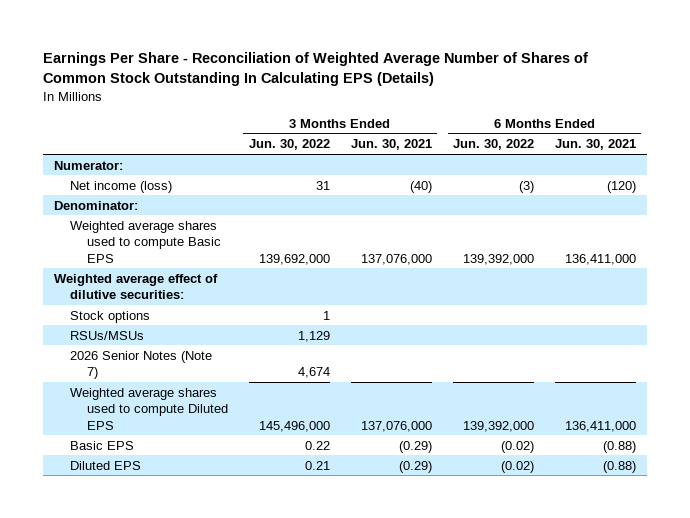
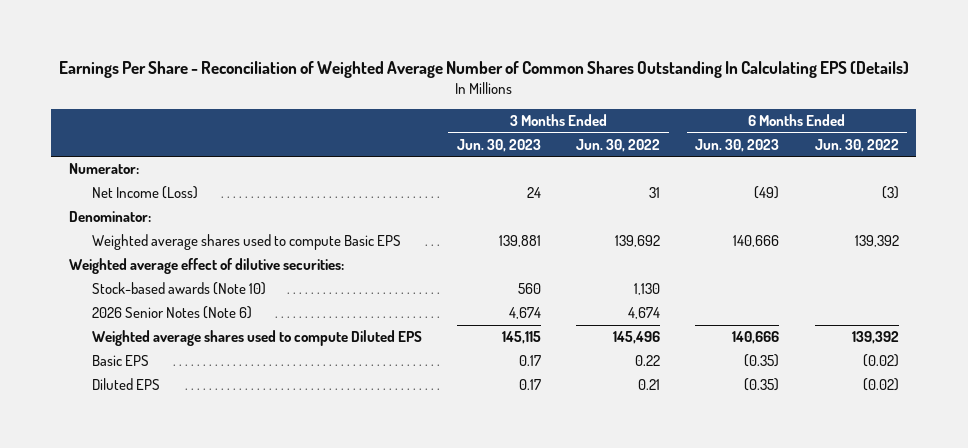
- Earnings Per Share - Reconciliation of Weighted Average Number of Shares of Common Stock Outstanding In Calculating EPS (Details)
+ Earnings Per Share - Reconciliation of Weighted Average Number of Common Shares Outstanding In Calculating EPS (Details)
- | 3 Months Ended Jun. 30, 2022 | 3 Months Ended Jun. 30, 2021 | 6 Months Ended Jun. 30, 2022 | 6 Months Ended Jun. 30, 2021
+ | 3 Months Ended Jun. 30, 2023 | 3 Months Ended Jun. 30, 2022 | 6 Months Ended Jun. 30, 2023 | 6 Months Ended Jun. 30, 2022
- Net income (loss) | 31 | (40) | (3) | (120)
+ Net Income (Loss) | 24 | 31 | (49) | (3)
- Weighted average shares used to compute Basic EPS | 139,692,000 | 137,076,000 | 139,392,000 | 136,411,000
+ Weighted average shares used to compute Basic EPS | 139,881 | 139,692 | 140,666 | 139,392
- Stock options | 1 | | |
- RSUs/MSUs | 1,129 | | |
- 2026 Senior Notes (Note 7) | 4,674 | | |
- Weighted average shares used to compute Diluted EPS | 145,496,000 | 137,076,000 | 139,392,000 | 136,411,000
+ Stock-based awards (Note 10) | 560 | 1,130 | |
+ 2026 Senior Notes (Note 6) | 4,674 | 4,674 | |
+ Weighted average shares used to compute Diluted EPS | 145,115 | 145,496 | 140,666 | 139,392

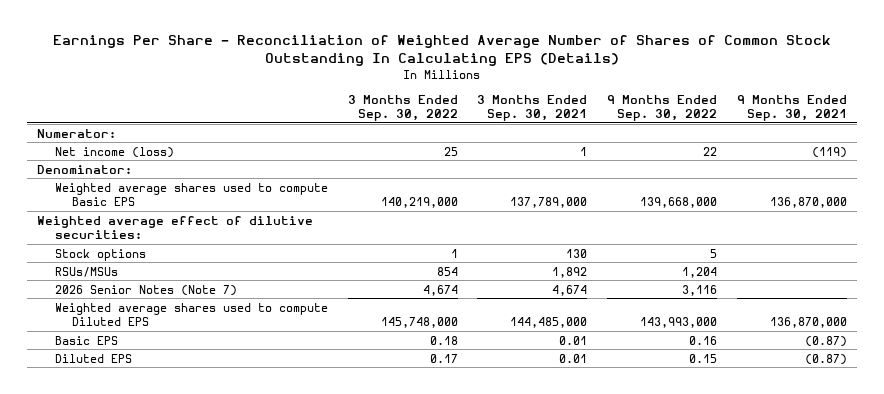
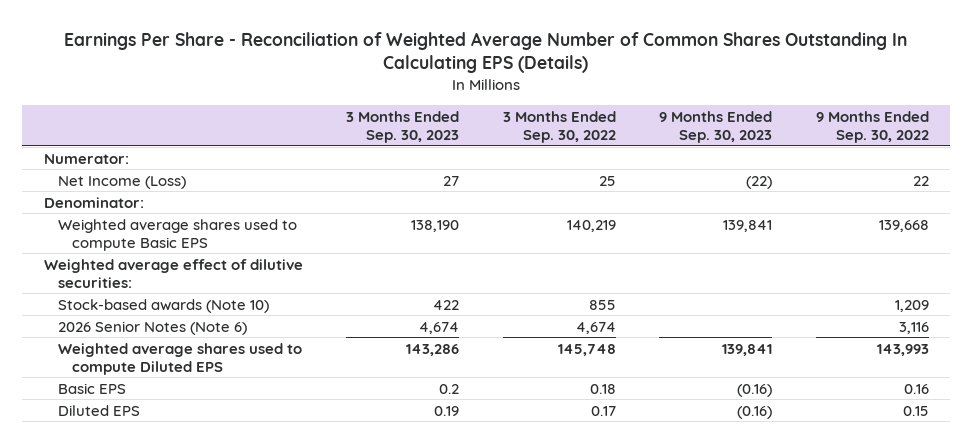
- Earnings Per Share - Reconciliation of Weighted Average Number of Shares of Common Stock Outstanding In Calculating EPS (Details)
+ Earnings Per Share - Reconciliation of Weighted Average Number of Common Shares Outstanding In Calculating EPS (Details)
- | 3 Months Ended Sep. 30, 2022 | 3 Months Ended Sep. 30, 2021 | 9 Months Ended Sep. 30, 2022 | 9 Months Ended Sep. 30, 2021
+ | 3 Months Ended Sep. 30, 2023 | 3 Months Ended Sep. 30, 2022 | 9 Months Ended Sep. 30, 2023 | 9 Months Ended Sep. 30, 2022
- Net income (loss) | 25 | 1 | 22 | (119)
+ Net Income (Loss) | 27 | 25 | (22) | 22
- Weighted average shares used to compute Basic EPS | 140,219,000 | 137,789,000 | 139,668,000 | 136,870,000
+ Weighted average shares used to compute Basic EPS | 138,190 | 140,219 | 139,841 | 139,668
- Stock options | 1 | 130 | 5 |
- RSUs/MSUs | 854 | 1,892 | 1,204 |
- 2026 Senior Notes (Note 7) | 4,674 | 4,674 | 3,116 |
- Weighted average shares used to compute Diluted EPS | 145,748,000 | 144,485,000 | 143,993,000 | 136,870,000
+ Stock-based awards (Note 10) | 422 | 855 | | 1,209
+ 2026 Senior Notes (Note 6) | 4,674 | 4,674 | | 3,116
+ Weighted average shares used to compute Diluted EPS | 143,286 | 145,748 | 139,841 | 143,993

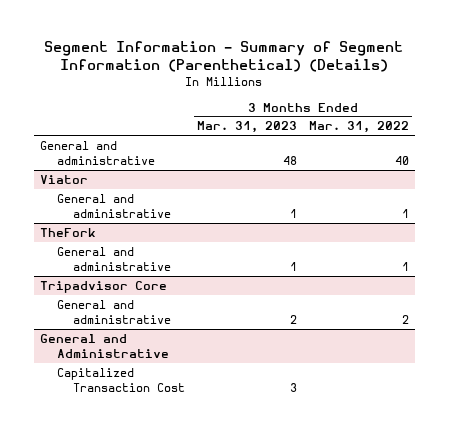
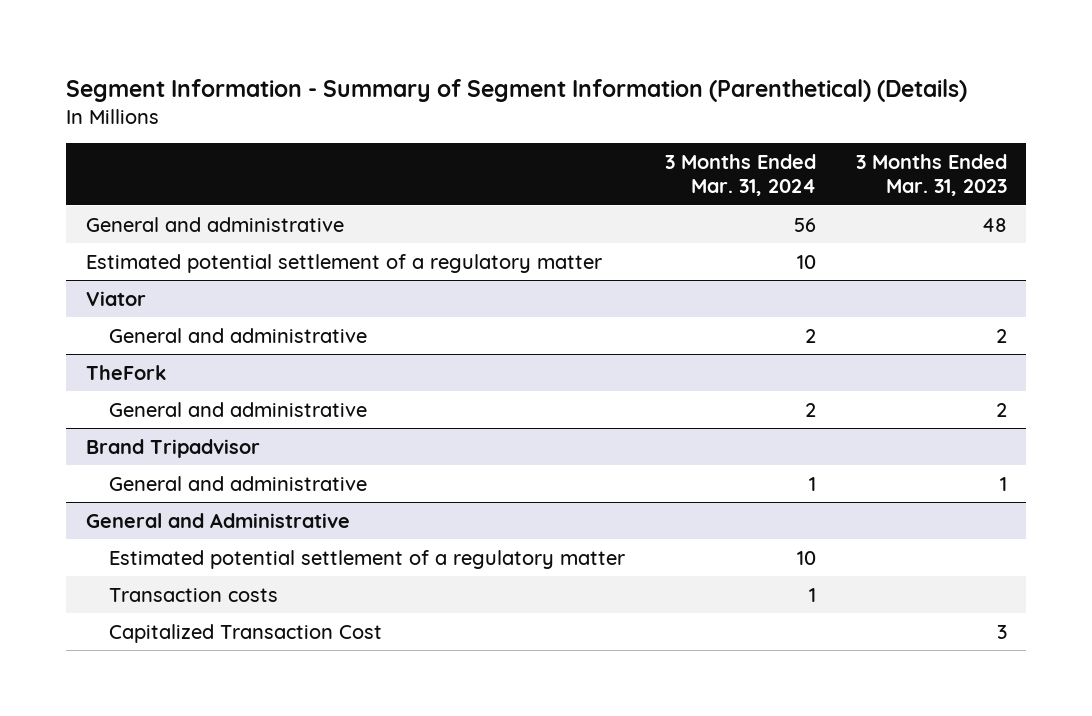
- | 3 Months Ended Mar. 31, 2023 | 3 Months Ended Mar. 31, 2022
+ | 3 Months Ended Mar. 31, 2024 | 3 Months Ended Mar. 31, 2023
+ Estimated potential settlement of a regulatory matter | 10 |
@ Viator
- General and administrative | 1 | 1
+ General and administrative | 2 | 2
@ TheFork
- General and administrative | 1 | 1
- Tripadvisor Core
+ Brand Tripadvisor
+ General and administrative | 1 | 1
@ General and Administrative
+ Estimated potential settlement of a regulatory matter | 10 |
+ Transaction costs | 1 |

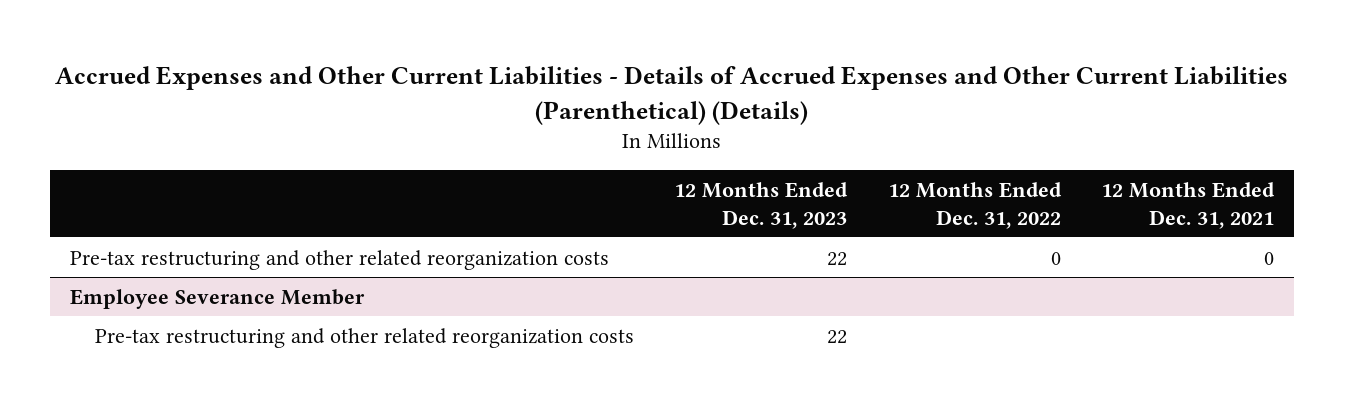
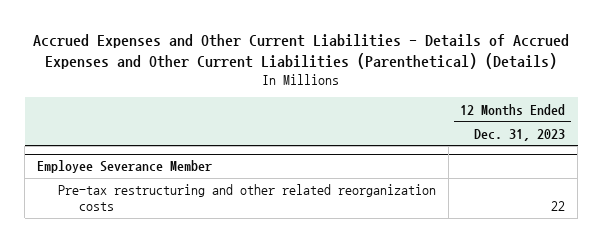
- | 12 Months Ended Dec. 31, 2023 | 12 Months Ended Dec. 31, 2022 | 12 Months Ended Dec. 31, 2021
+ | 12 Months Ended Dec. 31, 2023
- Pre-tax restructuring and other related reorganization costs | 22 | 0 | 0

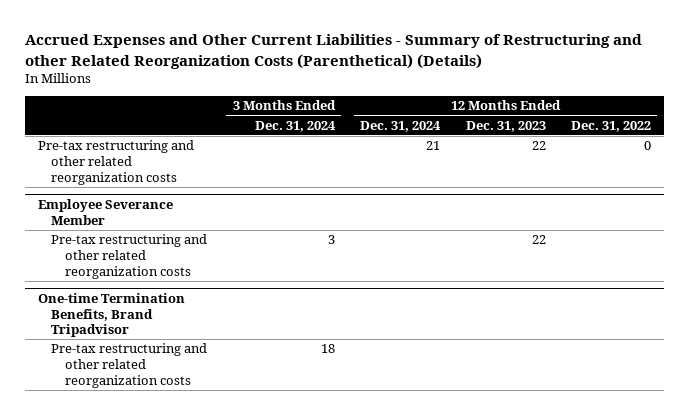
- Accrued Expenses and Other Current Liabilities - Details of Accrued Expenses and Other Current Liabilities (Parenthetical) (Details)
+ Accrued Expenses and Other Current Liabilities - Summary of Restructuring and other Related Reorganization Costs (Parenthetical) (Details)
- | 12 Months Ended Dec. 31, 2023
+ | 3 Months Ended Dec. 31, 2024 | 12 Months Ended Dec. 31, 2024 | 12 Months Ended Dec. 31, 2023 | 12 Months Ended Dec. 31, 2022
+ Pre-tax restructuring and other related reorganization costs | | 21 | 22 | 0
+ One-time Termination Benefits, Brand Tripadvisor
+ Pre-tax restructuring and other related reorganization costs | 18 | | |

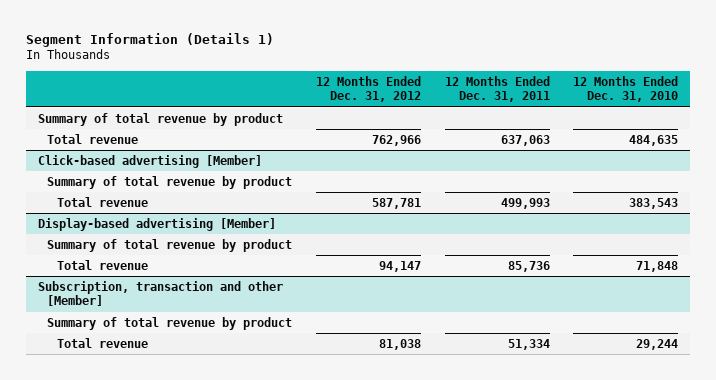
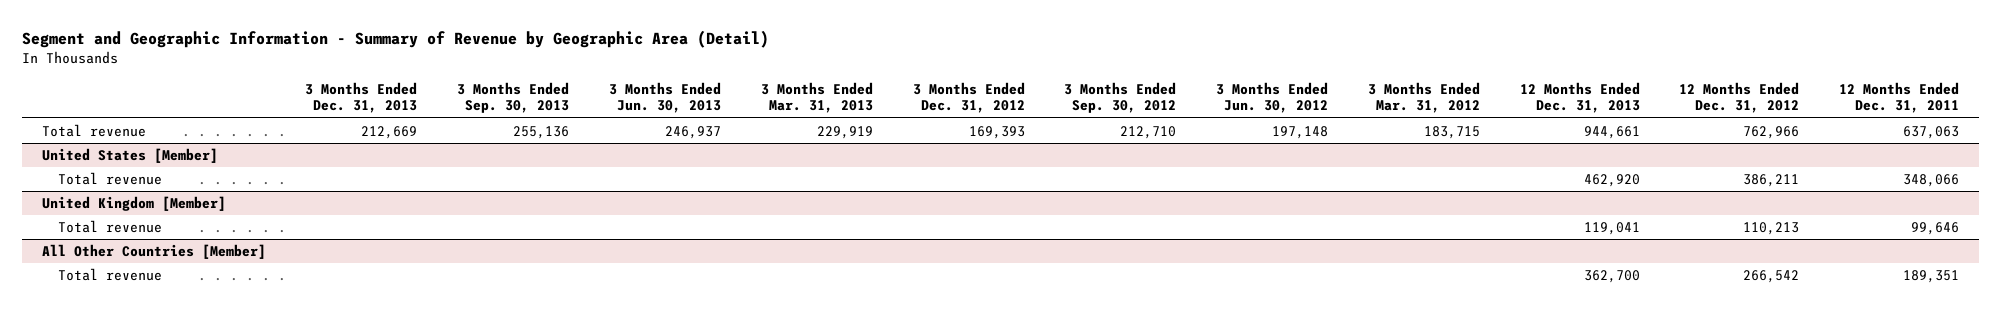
- Segment Information (Details 1)
+ Segment and Geographic Information - Summary of Revenue by Geographic Area (Detail)
- | 12 Months Ended Dec. 31, 2012 | 12 Months Ended Dec. 31, 2011 | 12 Months Ended Dec. 31, 2010
+ | 3 Months Ended Dec. 31, 2013 | 3 Months Ended Sep. 30, 2013 | 3 Months Ended Jun. 30, 2013 | 3 Months Ended Mar. 31, 2013 | 3 Months Ended Dec. 31, 2012 | 3 Months Ended Sep. 30, 2012 | 3 Months Ended Jun. 30, 2012 | 3 Months Ended Mar. 31, 2012 | 12 Months Ended Dec. 31, 2013 | 12 Months Ended Dec. 31, 2012 | 12 Months Ended Dec. 31, 2011
- Summary of total revenue by product
- Click-based advertising [Member]
- Summary of total revenue by product
- Total revenue | 587,781 | 499,993 | 383,543
- Display-based advertising [Member]
- Summary of total revenue by product
- Total revenue | 94,147 | 85,736 | 71,848
- Subscription, transaction and other [Member]
- Summary of total revenue by product
- Total revenue | 81,038 | 51,334 | 29,244
+ United States [Member]
+ Total revenue | | | | | | | | | 462,920 | 386,211 | 348,066
+ United Kingdom [Member]
+ Total revenue | | | | | | | | | 119,041 | 110,213 | 99,646
+ All Other Countries [Member]
+ Total revenue | | | | | | | | | 362,700 | 266,542 | 189,351

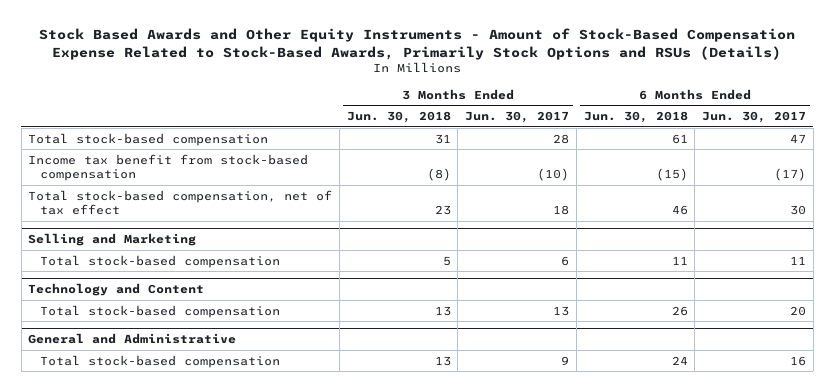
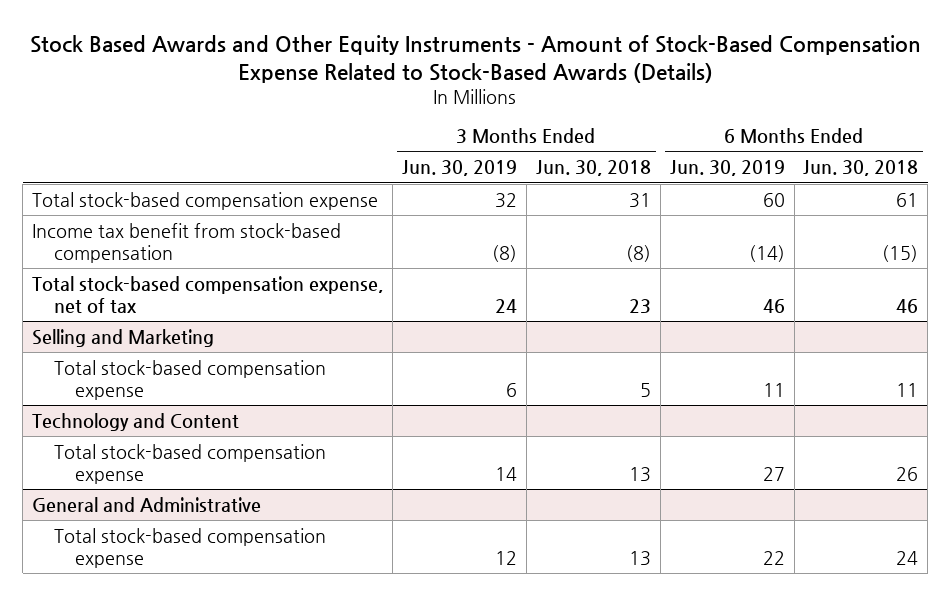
- Stock Based Awards and Other Equity Instruments - Amount of Stock-Based Compensation Expense Related to Stock-Based Awards, Primarily Stock Options and RSUs (Details)
+ Stock Based Awards and Other Equity Instruments - Amount of Stock-Based Compensation Expense Related to Stock-Based Awards (Details)
- | 3 Months Ended Jun. 30, 2018 | 3 Months Ended Jun. 30, 2017 | 6 Months Ended Jun. 30, 2018 | 6 Months Ended Jun. 30, 2017
+ | 3 Months Ended Jun. 30, 2019 | 3 Months Ended Jun. 30, 2018 | 6 Months Ended Jun. 30, 2019 | 6 Months Ended Jun. 30, 2018
- Total stock-based compensation | 31 | 28 | 61 | 47
+ Total stock-based compensation expense | 32 | 31 | 60 | 61
- Total stock-based compensation, net of tax effect | 23 | 18 | 46 | 30
+ Total stock-based compensation expense, net of tax | 24 | 23 | 46 | 46
@ Selling and Marketing
- Total stock-based compensation | 5 | 6 | 11 | 11
+ Total stock-based compensation expense | 6 | 5 | 11 | 11
@ Technology and Content
- Total stock-based compensation | 13 | 13 | 26 | 20
+ Total stock-based compensation expense | 14 | 13 | 27 | 26
@ General and Administrative
- Total stock-based compensation | 13 | 9 | 24 | 16
+ Total stock-based compensation expense | 12 | 13 | 22 | 24

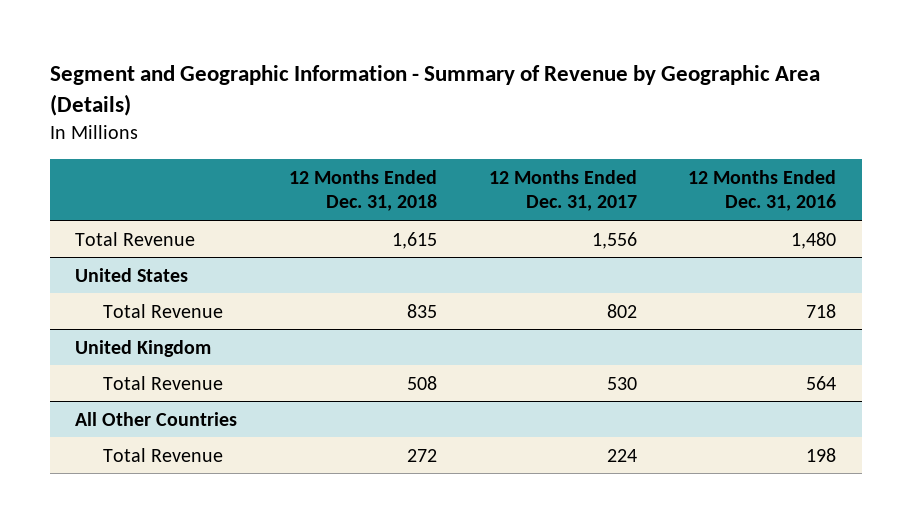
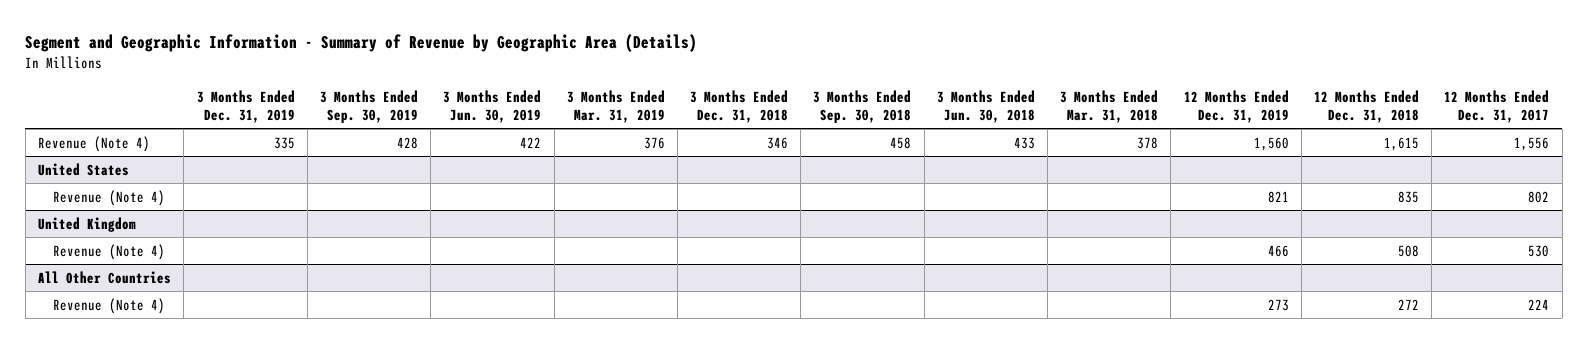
- | 12 Months Ended Dec. 31, 2018 | 12 Months Ended Dec. 31, 2017 | 12 Months Ended Dec. 31, 2016
+ | 3 Months Ended Dec. 31, 2019 | 3 Months Ended Sep. 30, 2019 | 3 Months Ended Jun. 30, 2019 | 3 Months Ended Mar. 31, 2019 | 3 Months Ended Dec. 31, 2018 | 3 Months Ended Sep. 30, 2018 | 3 Months Ended Jun. 30, 2018 | 3 Months Ended Mar. 31, 2018 | 12 Months Ended Dec. 31, 2019 | 12 Months Ended Dec. 31, 2018 | 12 Months Ended Dec. 31, 2017
- Total Revenue | 1,615 | 1,556 | 1,480
+ Revenue (Note 4) | 335 | 428 | 422 | 376 | 346 | 458 | 433 | 378 | 1,560 | 1,615 | 1,556
@ United States
- Total Revenue | 835 | 802 | 718
+ Revenue (Note 4) | | | | | | | | | 821 | 835 | 802
@ United Kingdom
- Total Revenue | 508 | 530 | 564
+ Revenue (Note 4) | | | | | | | | | 466 | 508 | 530
@ All Other Countries
- Total Revenue | 272 | 224 | 198
+ Revenue (Note 4) | | | | | | | | | 273 | 272 | 224

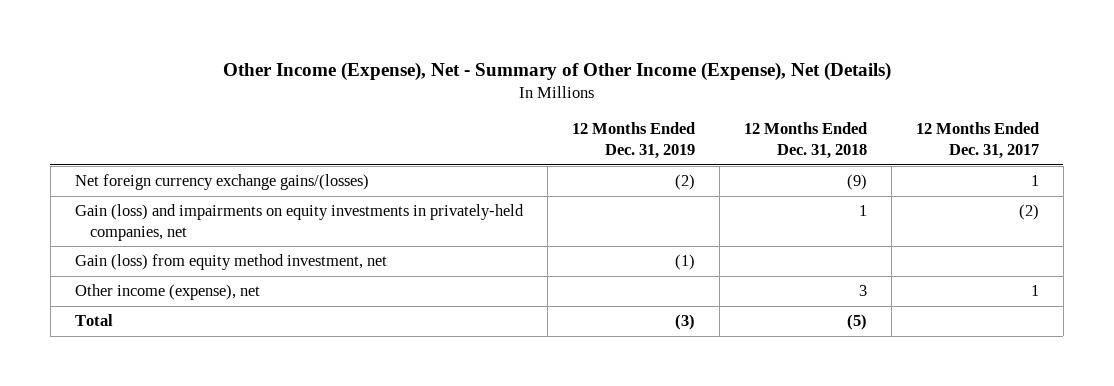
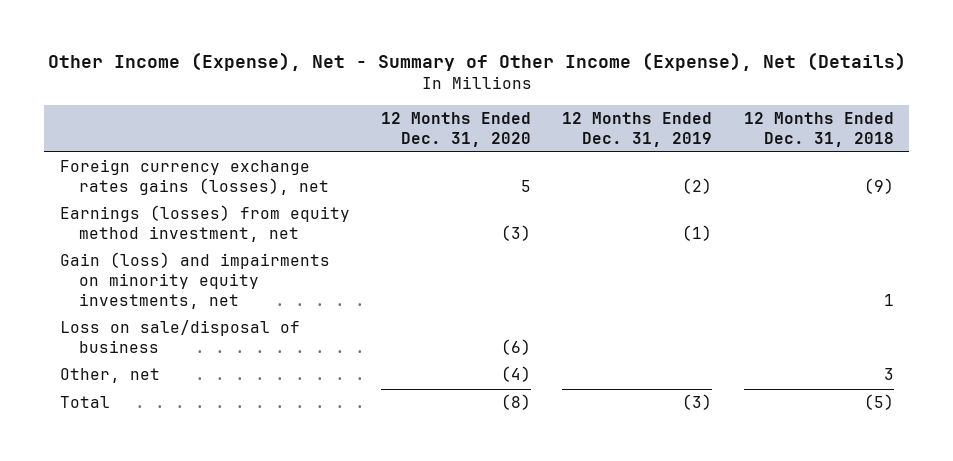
- | 12 Months Ended Dec. 31, 2019 | 12 Months Ended Dec. 31, 2018 | 12 Months Ended Dec. 31, 2017
+ | 12 Months Ended Dec. 31, 2020 | 12 Months Ended Dec. 31, 2019 | 12 Months Ended Dec. 31, 2018
- Net foreign currency exchange gains/(losses) | (2) | (9) | 1
- Gain (loss) and impairments on equity investments in privately-held companies, net | | 1 | (2)
- Gain (loss) from equity method investment, net | (1) | |
- Other income (expense), net | | 3 | 1
+ Foreign currency exchange rates gains (losses), net | 5 | (2) | (9)
+ Earnings (losses) from equity method investment, net | (3) | (1) |
+ Gain (loss) and impairments on minority equity investments, net | | | 1
+ Loss on sale/disposal of business | (6) | |
+ Other, net | (4) | | 3

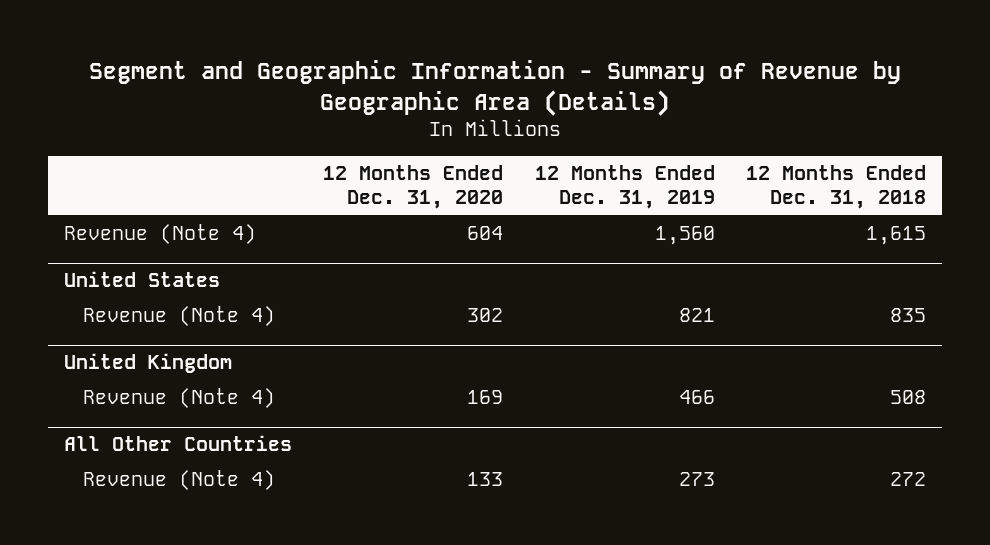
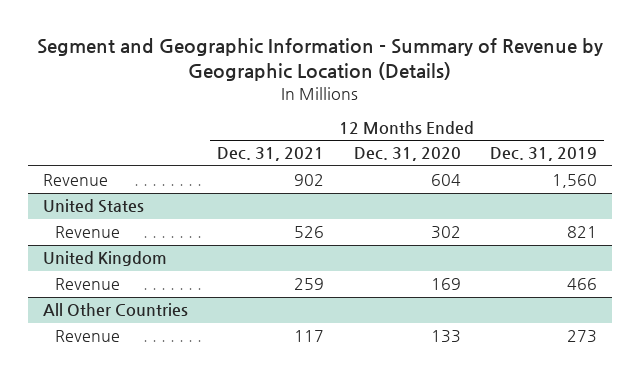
- Segment and Geographic Information - Summary of Revenue by Geographic Area (Details)
+ Segment and Geographic Information - Summary of Revenue by Geographic Location (Details)
- | 12 Months Ended Dec. 31, 2020 | 12 Months Ended Dec. 31, 2019 | 12 Months Ended Dec. 31, 2018
+ | 12 Months Ended Dec. 31, 2021 | 12 Months Ended Dec. 31, 2020 | 12 Months Ended Dec. 31, 2019
- Revenue (Note 4) | 604 | 1,560 | 1,615
+ Revenue | 902 | 604 | 1,560
@ United States
- Revenue (Note 4) | 302 | 821 | 835
+ Revenue | 526 | 302 | 821
@ United Kingdom
- Revenue (Note 4) | 169 | 466 | 508
+ Revenue | 259 | 169 | 466
@ All Other Countries
- Revenue (Note 4) | 133 | 273 | 272
+ Revenue | 117 | 133 | 273

